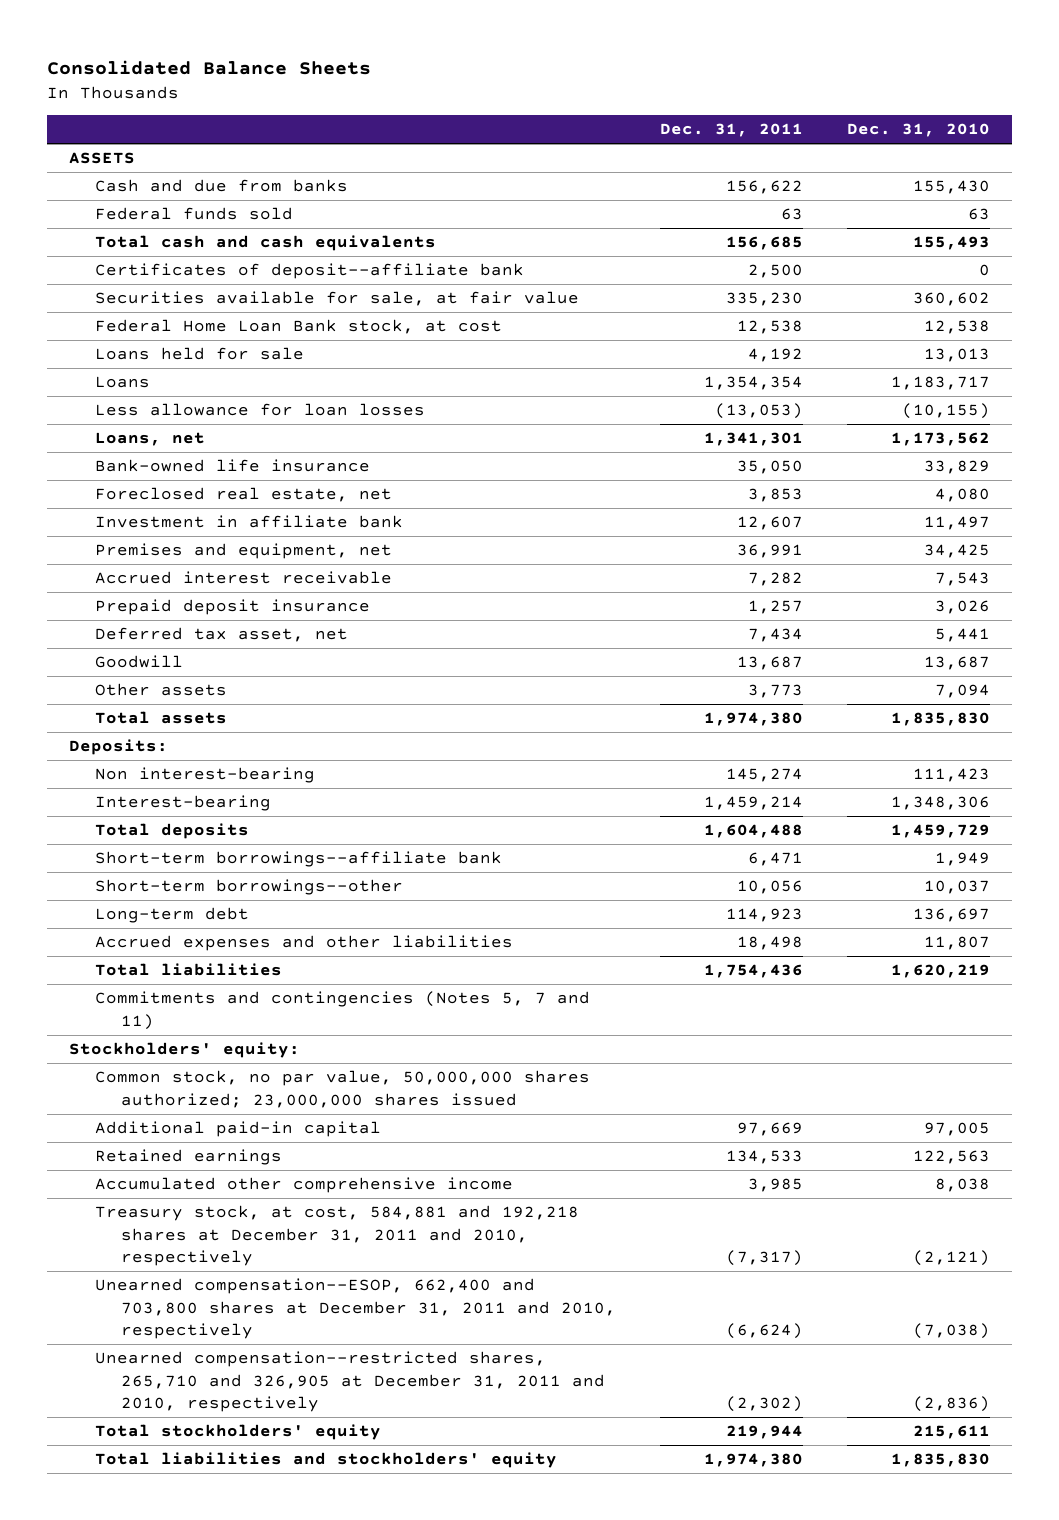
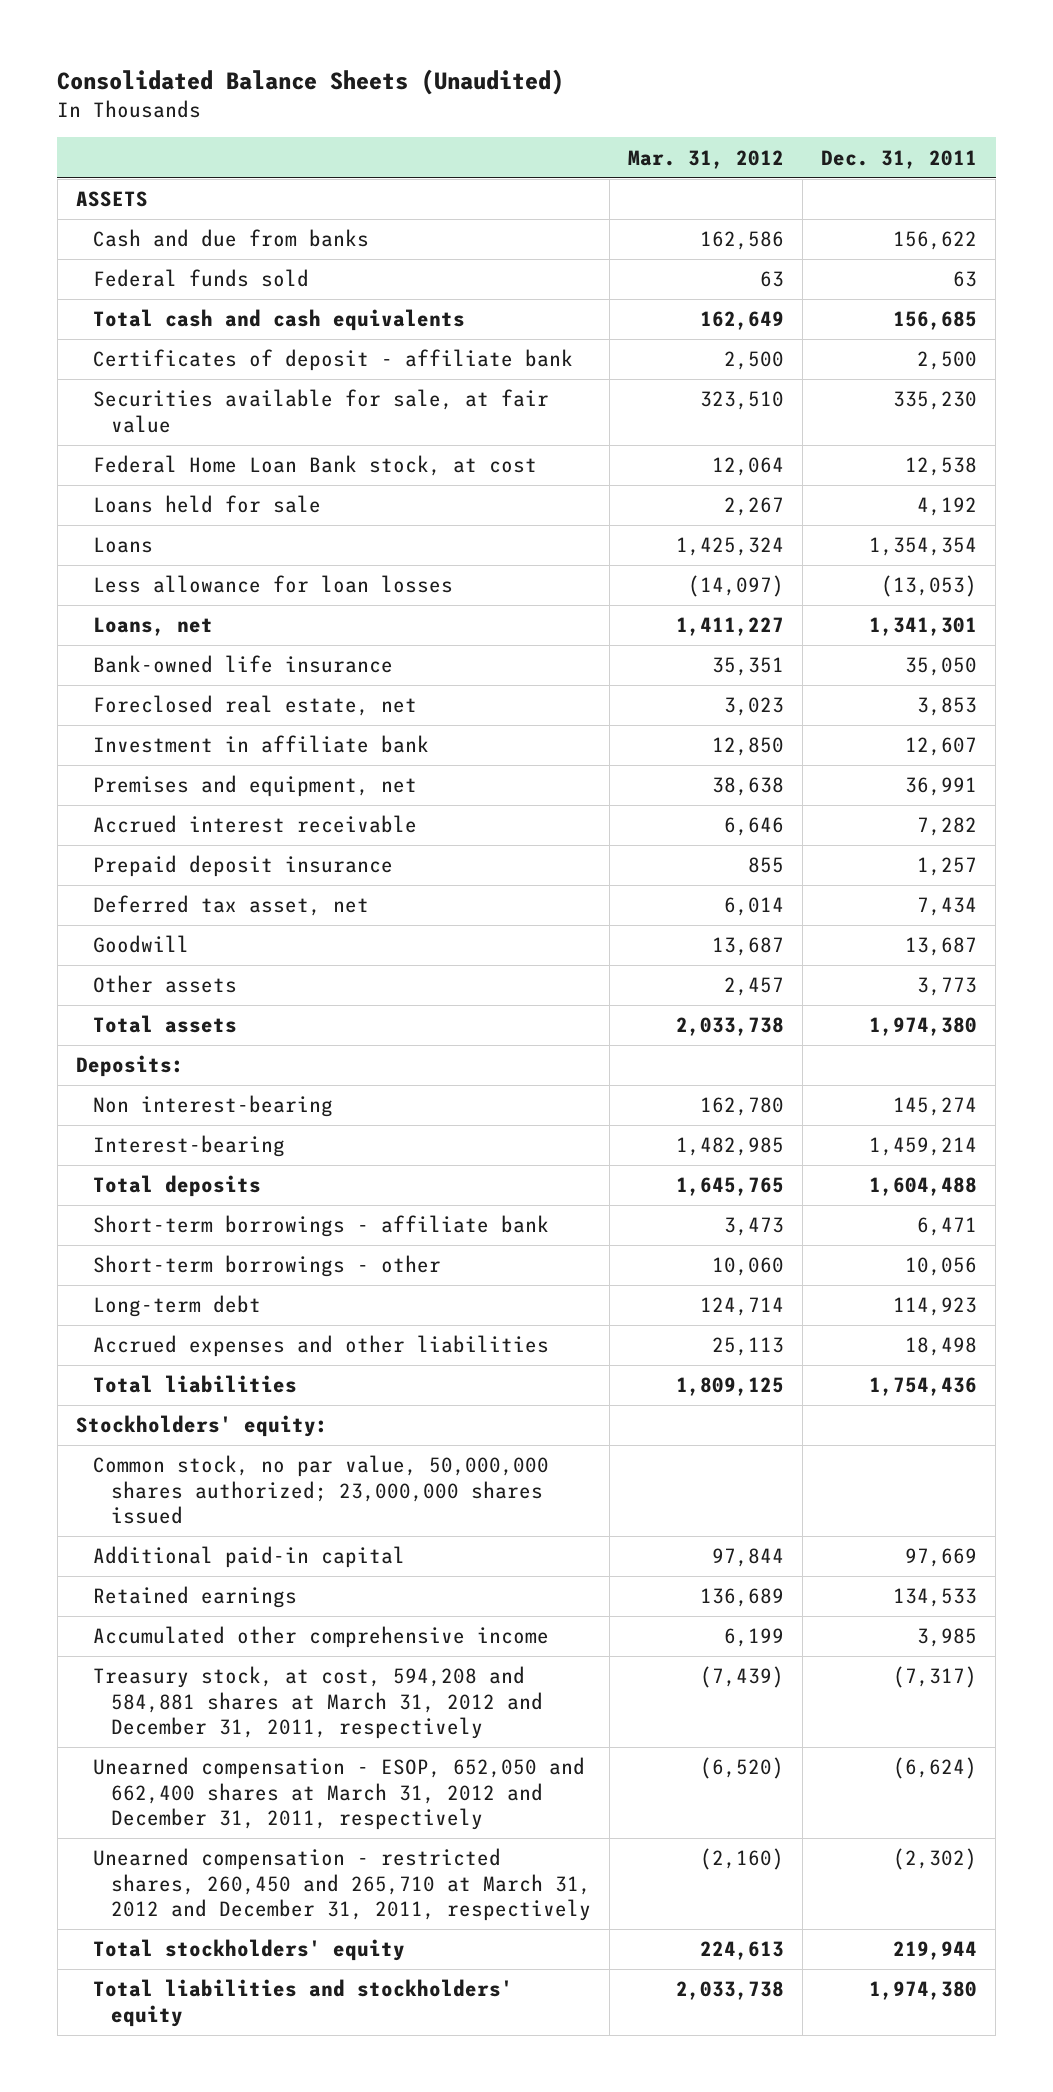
- Consolidated Balance Sheets
+ Consolidated Balance Sheets (Unaudited)
- | Dec. 31, 2011 | Dec. 31, 2010
+ | Mar. 31, 2012 | Dec. 31, 2011
- Certificates of deposit--affiliate bank | 2,500 | 0
+ Certificates of deposit - affiliate bank | 2,500 | 2,500
- Short-term borrowings--affiliate bank | 6,471 | 1,949
- Short-term borrowings--other | 10,056 | 10,037
+ Short-term borrowings - affiliate bank | 3,473 | 6,471
+ Short-term borrowings - other | 10,060 | 10,056
- Commitments and contingencies (Notes 5, 7 and 11)
- Treasury stock, at cost, 584,881 and 192,218 shares at December 31, 2011 and 2010, respectively | (7,317) | (2,121)
- Unearned compensation--ESOP, 662,400 and 703,800 shares at December 31, 2011 and 2010, respectively | (6,624) | (7,038)
- Unearned compensation--restricted shares, 265,710 and 326,905 at December 31, 2011 and 2010, respectively | (2,302) | (2,836)
+ Treasury stock, at cost, 594,208 and 584,881 shares at March 31, 2012 and December 31, 2011, respectively | (7,439) | (7,317)
+ Unearned compensation - ESOP, 652,050 and 662,400 shares at March 31, 2012 and December 31, 2011, respectively | (6,520) | (6,624)
+ Unearned compensation - restricted shares, 260,450 and 265,710 at March 31, 2012 and December 31, 2011, respectively | (2,160) | (2,302)

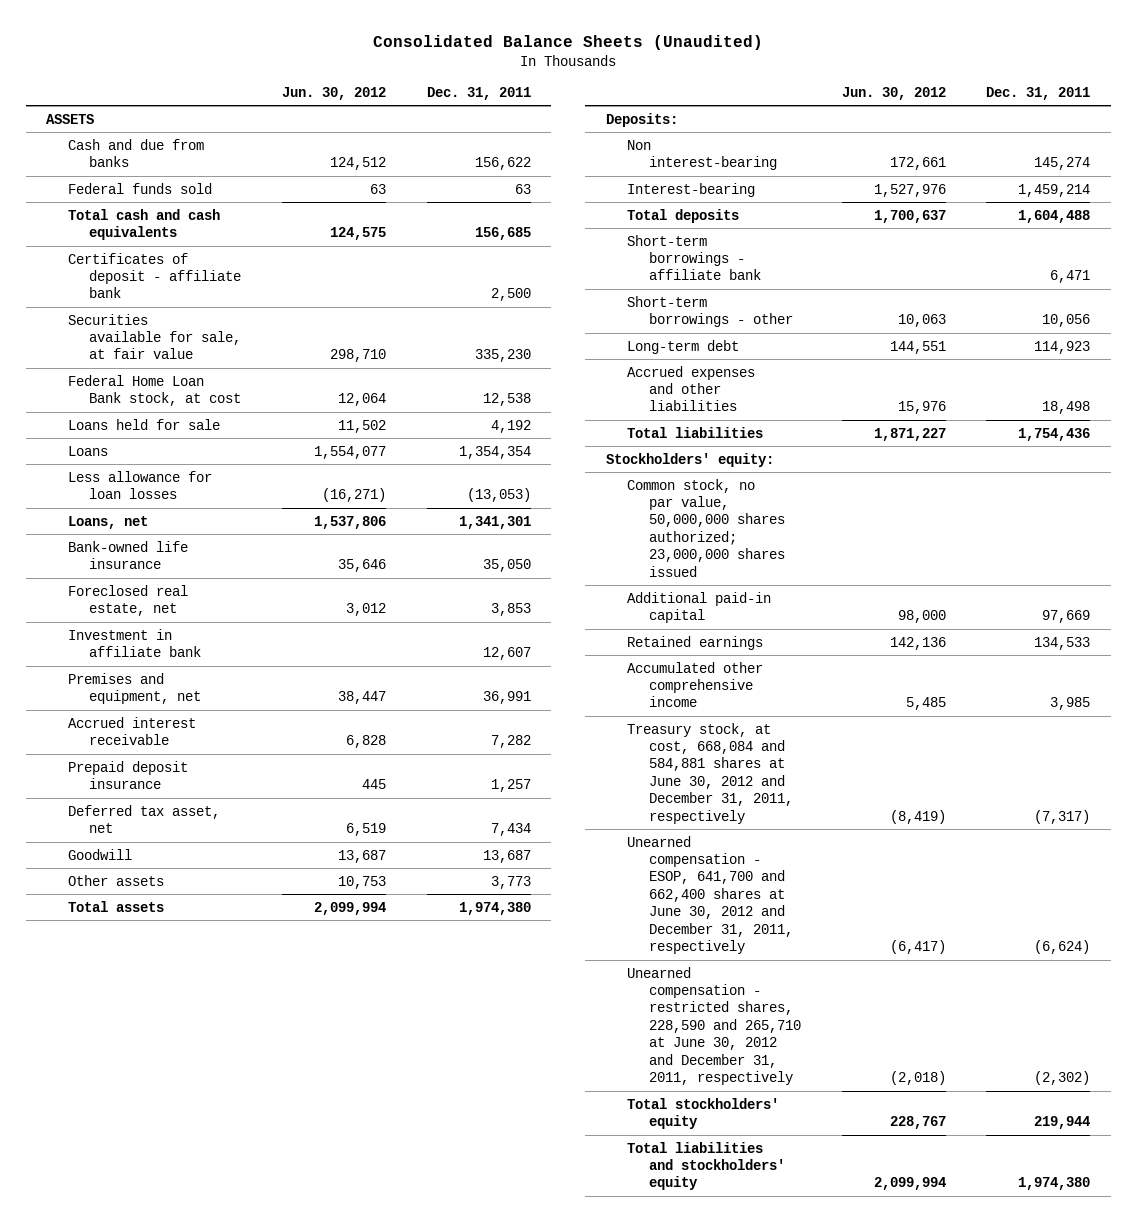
- | Mar. 31, 2012 | Dec. 31, 2011
+ | Jun. 30, 2012 | Dec. 31, 2011
- Treasury stock, at cost, 594,208 and 584,881 shares at March 31, 2012 and December 31, 2011, respectively | (7,439) | (7,317)
- Unearned compensation - ESOP, 652,050 and 662,400 shares at March 31, 2012 and December 31, 2011, respectively | (6,520) | (6,624)
- Unearned compensation - restricted shares, 260,450 and 265,710 at March 31, 2012 and December 31, 2011, respectively | (2,160) | (2,302)
+ Treasury stock, at cost, 668,084 and 584,881 shares at June 30, 2012 and December 31, 2011, respectively | (8,419) | (7,317)
+ Unearned compensation - ESOP, 641,700 and 662,400 shares at June 30, 2012 and December 31, 2011, respectively | (6,417) | (6,624)
+ Unearned compensation - restricted shares, 228,590 and 265,710 at June 30, 2012 and December 31, 2011, respectively | (2,018) | (2,302)

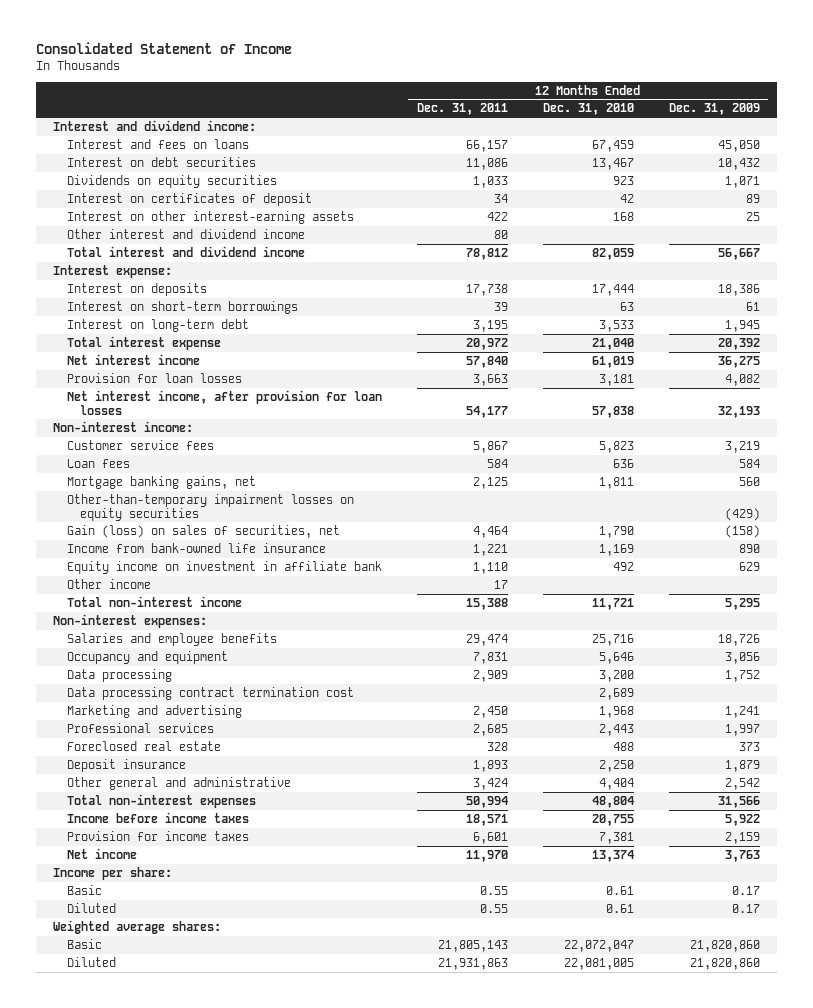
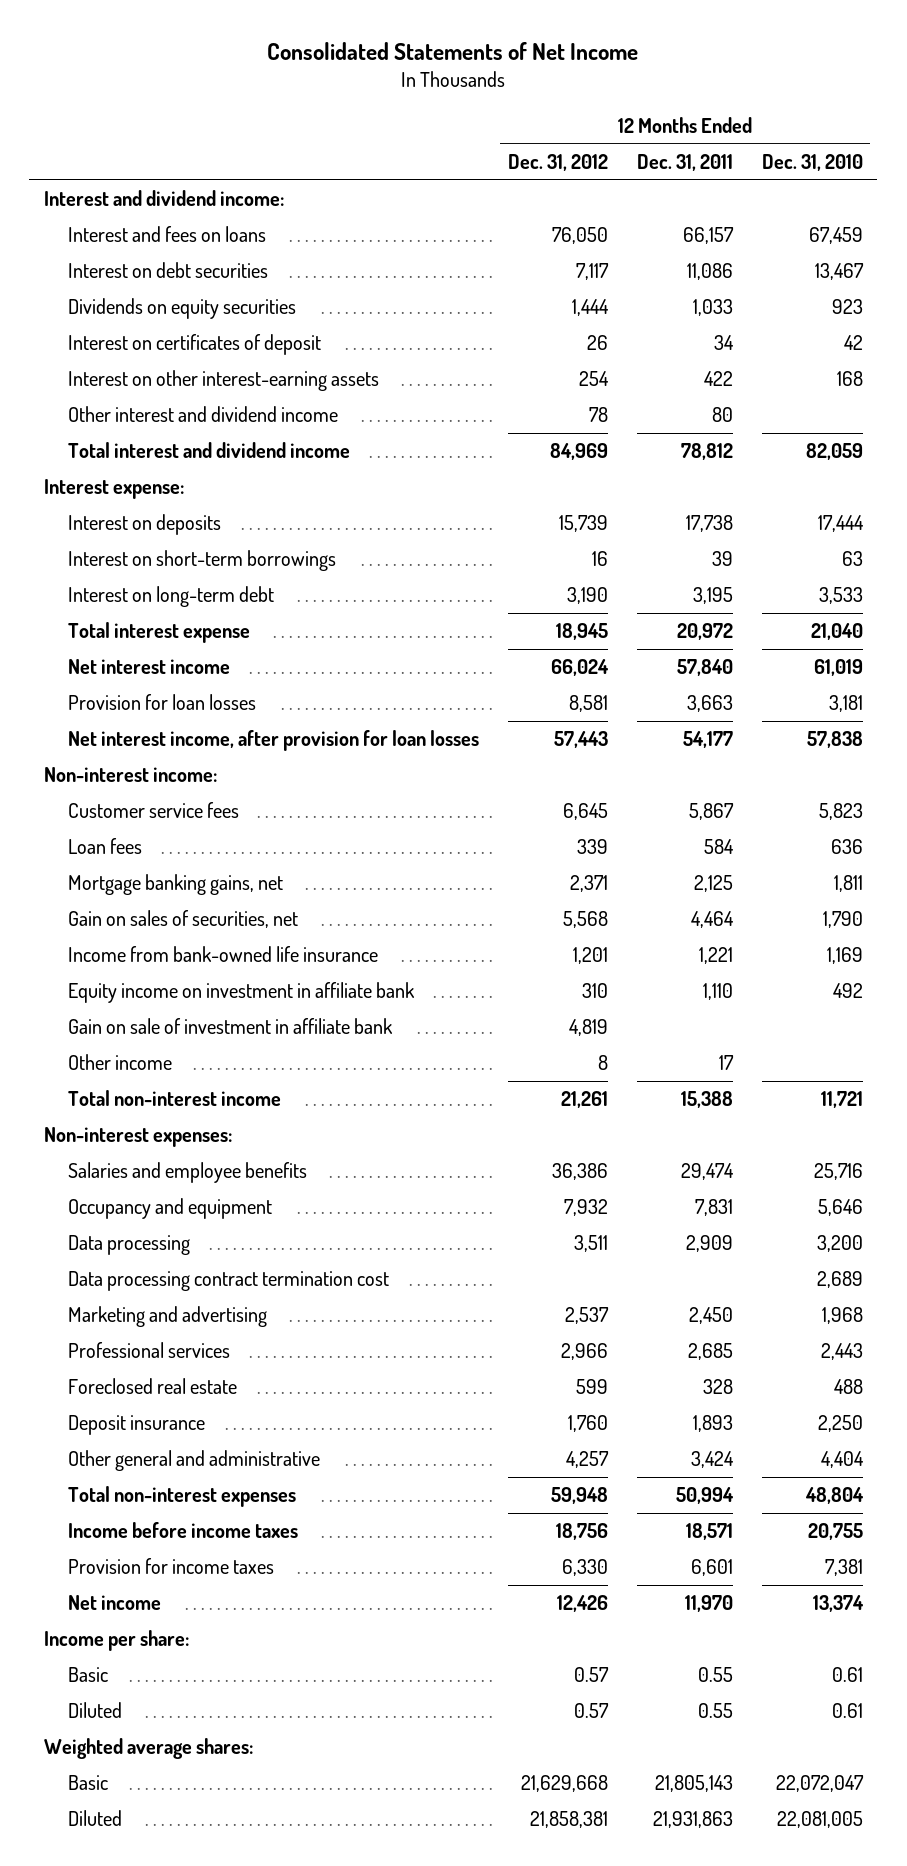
- Consolidated Statement of Income
+ Consolidated Statements of Net Income
- | 12 Months Ended Dec. 31, 2011 | 12 Months Ended Dec. 31, 2010 | 12 Months Ended Dec. 31, 2009
+ | 12 Months Ended Dec. 31, 2012 | 12 Months Ended Dec. 31, 2011 | 12 Months Ended Dec. 31, 2010
- Other-than-temporary impairment losses on equity securities | | | (429)
- Gain (loss) on sales of securities, net | 4,464 | 1,790 | (158)
+ Gain on sales of securities, net | 5,568 | 4,464 | 1,790
+ Gain on sale of investment in affiliate bank | 4,819 | |

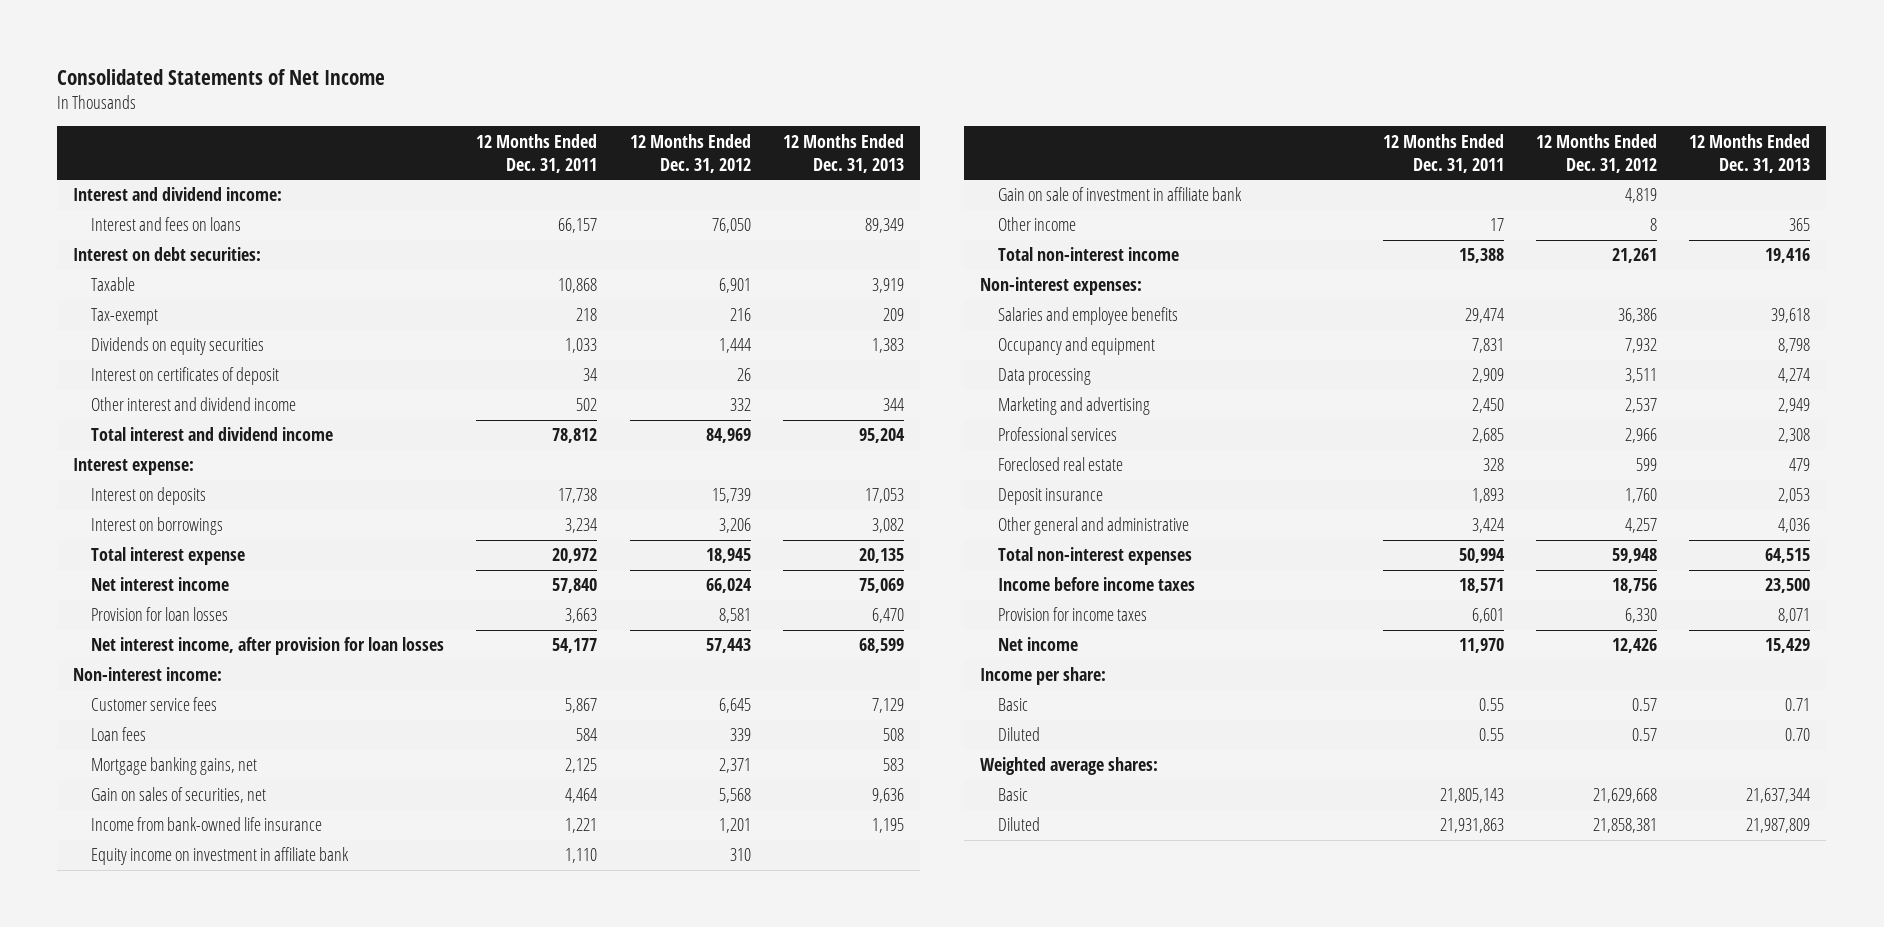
- | 12 Months Ended Dec. 31, 2012 | 12 Months Ended Dec. 31, 2011 | 12 Months Ended Dec. 31, 2010
+ | 12 Months Ended Dec. 31, 2011 | 12 Months Ended Dec. 31, 2012 | 12 Months Ended Dec. 31, 2013
- Interest on debt securities | 7,117 | 11,086 | 13,467
+ Interest on debt securities:
+ Taxable | 10,868 | 6,901 | 3,919
+ Tax-exempt | 218 | 216 | 209
- Interest on other interest-earning assets | 254 | 422 | 168
- Other interest and dividend income | 78 | 80 |
+ Other interest and dividend income | 502 | 332 | 344
- Interest on short-term borrowings | 16 | 39 | 63
- Interest on long-term debt | 3,190 | 3,195 | 3,533
+ Interest on borrowings | 3,234 | 3,206 | 3,082
- Data processing contract termination cost | | | 2,689

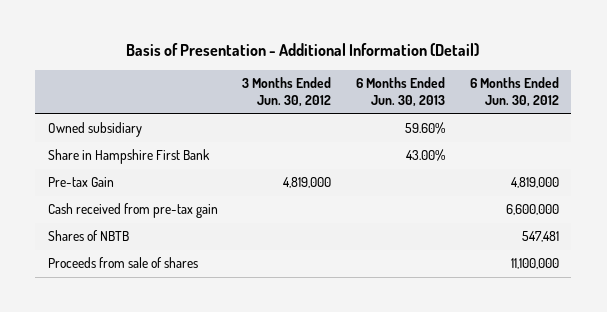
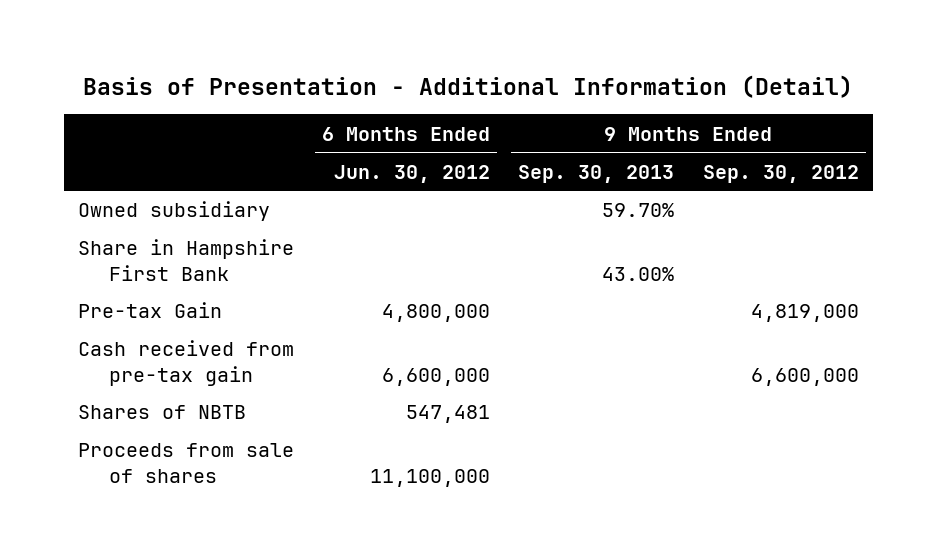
- | 3 Months Ended Jun. 30, 2012 | 6 Months Ended Jun. 30, 2013 | 6 Months Ended Jun. 30, 2012
+ | 6 Months Ended Jun. 30, 2012 | 9 Months Ended Sep. 30, 2013 | 9 Months Ended Sep. 30, 2012
- Pre-tax Gain | 4,819,000 | | 4,819,000
+ Pre-tax Gain | 4,800,000 | | 4,819,000

